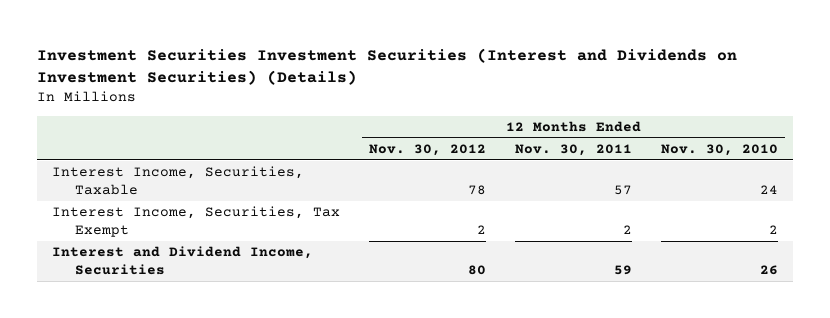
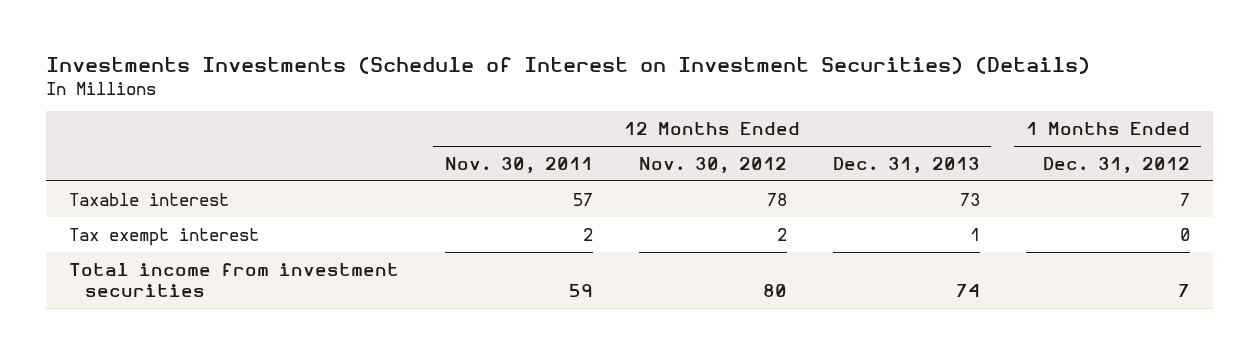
- Investment Securities Investment Securities (Interest and Dividends on Investment Securities) (Details)
+ Investments Investments (Schedule of Interest on Investment Securities) (Details)
- | 12 Months Ended Nov. 30, 2012 | 12 Months Ended Nov. 30, 2011 | 12 Months Ended Nov. 30, 2010
+ | 12 Months Ended Nov. 30, 2011 | 12 Months Ended Nov. 30, 2012 | 12 Months Ended Dec. 31, 2013 | 1 Months Ended Dec. 31, 2012
- Interest Income, Securities, Taxable | 78 | 57 | 24
- Interest Income, Securities, Tax Exempt | 2 | 2 | 2
- Interest and Dividend Income, Securities | 80 | 59 | 26
+ Taxable interest | 57 | 78 | 73 | 7
+ Tax exempt interest | 2 | 2 | 1 | 0
+ Total income from investment securities | 59 | 80 | 74 | 7

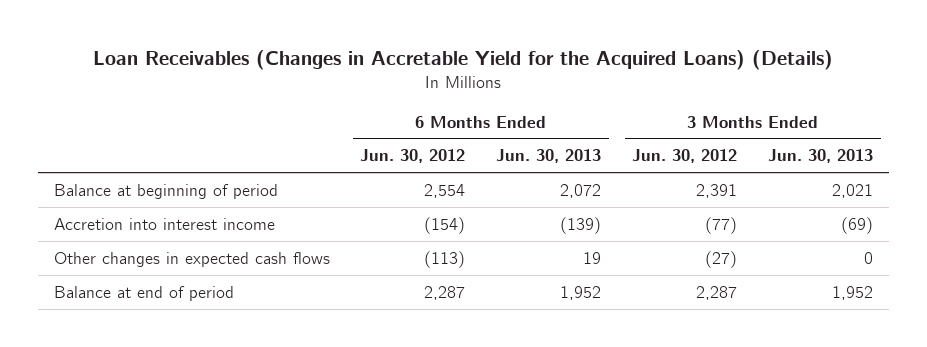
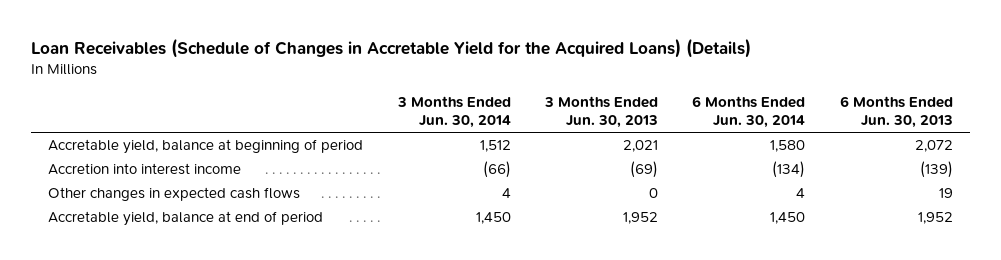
- Loan Receivables (Changes in Accretable Yield for the Acquired Loans) (Details)
+ Loan Receivables (Schedule of Changes in Accretable Yield for the Acquired Loans) (Details)
- | 6 Months Ended Jun. 30, 2012 | 6 Months Ended Jun. 30, 2013 | 3 Months Ended Jun. 30, 2012 | 3 Months Ended Jun. 30, 2013
+ | 3 Months Ended Jun. 30, 2014 | 3 Months Ended Jun. 30, 2013 | 6 Months Ended Jun. 30, 2014 | 6 Months Ended Jun. 30, 2013
- Balance at beginning of period | 2,554 | 2,072 | 2,391 | 2,021
+ Accretable yield, balance at beginning of period | 1,512 | 2,021 | 1,580 | 2,072
- Balance at end of period | 2,287 | 1,952 | 2,287 | 1,952
+ Accretable yield, balance at end of period | 1,450 | 1,952 | 1,450 | 1,952

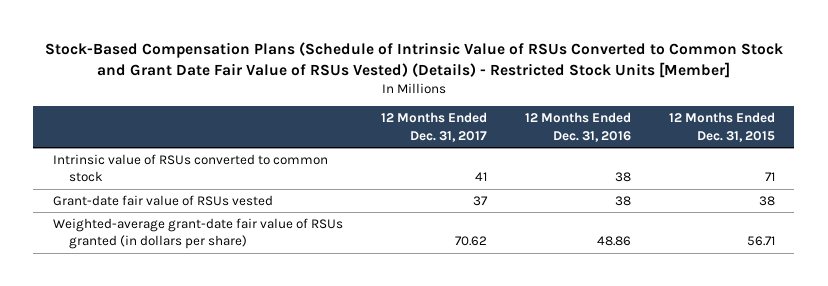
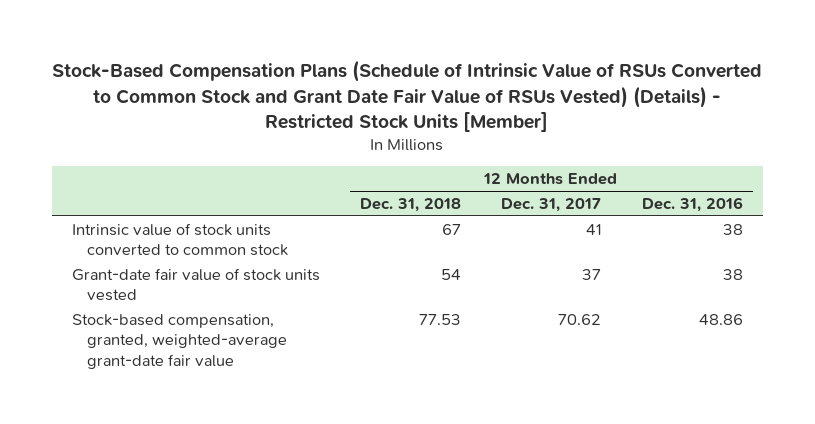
- | 12 Months Ended Dec. 31, 2017 | 12 Months Ended Dec. 31, 2016 | 12 Months Ended Dec. 31, 2015
+ | 12 Months Ended Dec. 31, 2018 | 12 Months Ended Dec. 31, 2017 | 12 Months Ended Dec. 31, 2016
- Intrinsic value of RSUs converted to common stock | 41 | 38 | 71
- Grant-date fair value of RSUs vested | 37 | 38 | 38
- Weighted-average grant-date fair value of RSUs granted (in dollars per share) | 70.62 | 48.86 | 56.71
+ Intrinsic value of stock units converted to common stock | 67 | 41 | 38
+ Grant-date fair value of stock units vested | 54 | 37 | 38
+ Stock-based compensation, granted, weighted-average grant-date fair value | 77.53 | 70.62 | 48.86

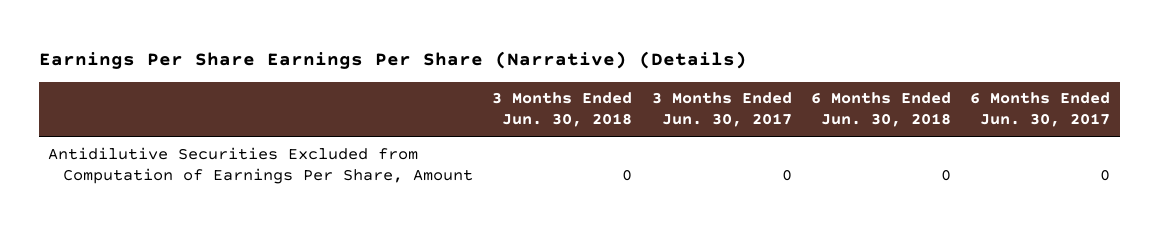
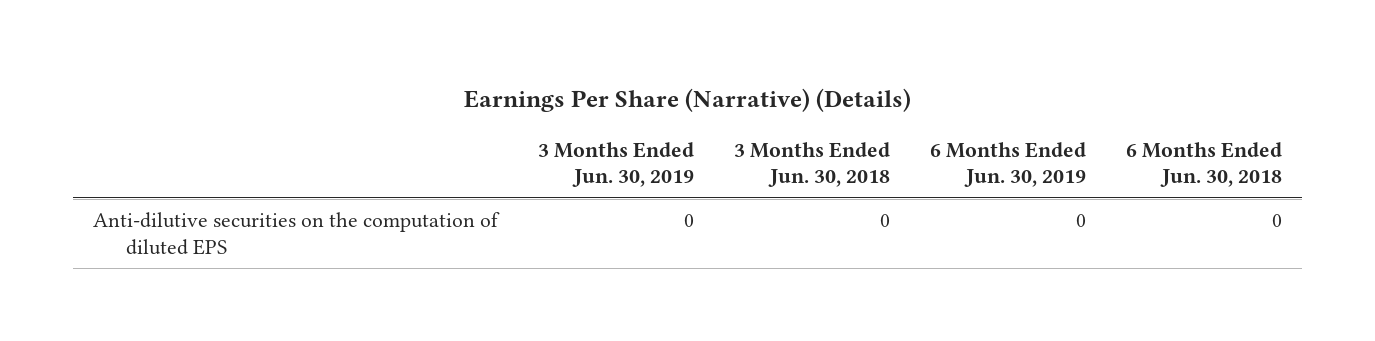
- Earnings Per Share Earnings Per Share (Narrative) (Details)
+ Earnings Per Share (Narrative) (Details)
- | 3 Months Ended Jun. 30, 2018 | 3 Months Ended Jun. 30, 2017 | 6 Months Ended Jun. 30, 2018 | 6 Months Ended Jun. 30, 2017
+ | 3 Months Ended Jun. 30, 2019 | 3 Months Ended Jun. 30, 2018 | 6 Months Ended Jun. 30, 2019 | 6 Months Ended Jun. 30, 2018
- Antidilutive Securities Excluded from Computation of Earnings Per Share, Amount | 0 | 0 | 0 | 0
+ Anti-dilutive securities on the computation of diluted EPS | 0 | 0 | 0 | 0

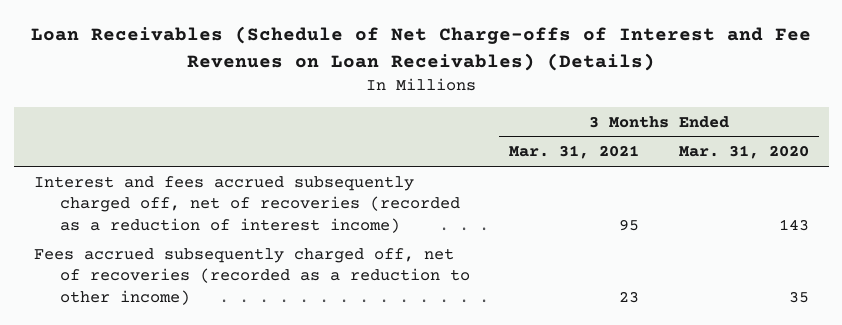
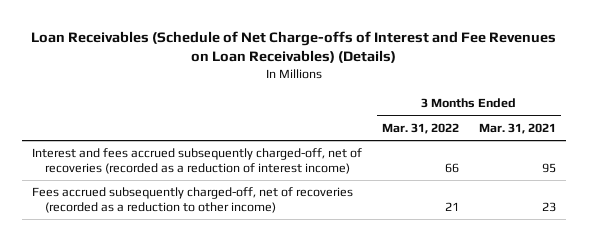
- | 3 Months Ended Mar. 31, 2021 | 3 Months Ended Mar. 31, 2020
+ | 3 Months Ended Mar. 31, 2022 | 3 Months Ended Mar. 31, 2021
- Interest and fees accrued subsequently charged off, net of recoveries (recorded as a reduction of interest income) | 95 | 143
- Fees accrued subsequently charged off, net of recoveries (recorded as a reduction to other income) | 23 | 35
+ Interest and fees accrued subsequently charged-off, net of recoveries (recorded as a reduction of interest income) | 66 | 95
+ Fees accrued subsequently charged-off, net of recoveries (recorded as a reduction to other income) | 21 | 23

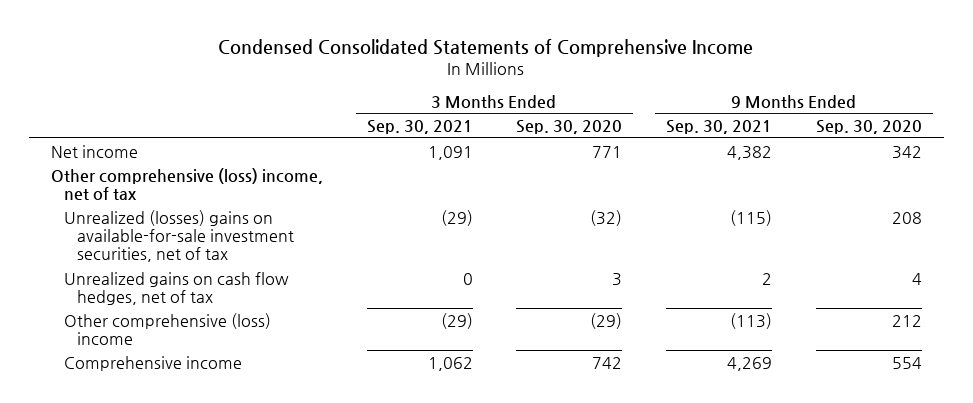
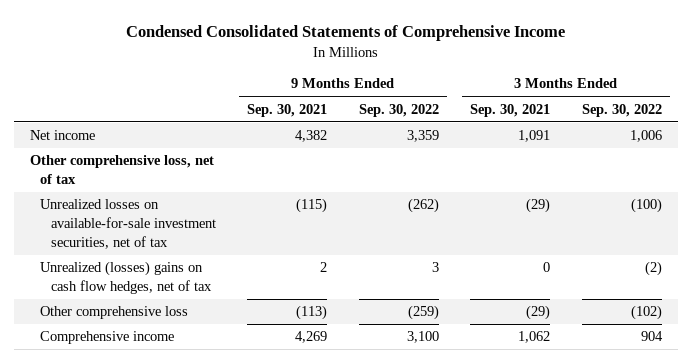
- | 3 Months Ended Sep. 30, 2021 | 3 Months Ended Sep. 30, 2020 | 9 Months Ended Sep. 30, 2021 | 9 Months Ended Sep. 30, 2020
+ | 9 Months Ended Sep. 30, 2021 | 9 Months Ended Sep. 30, 2022 | 3 Months Ended Sep. 30, 2021 | 3 Months Ended Sep. 30, 2022
- Other comprehensive (loss) income, net of tax
- Unrealized (losses) gains on available-for-sale investment securities, net of tax | (29) | (32) | (115) | 208
- Unrealized gains on cash flow hedges, net of tax | 0 | 3 | 2 | 4
- Other comprehensive (loss) income | (29) | (29) | (113) | 212
+ Other comprehensive loss, net of tax
+ Unrealized losses on available-for-sale investment securities, net of tax | (115) | (262) | (29) | (100)
+ Unrealized (losses) gains on cash flow hedges, net of tax | 2 | 3 | 0 | (2)
+ Other comprehensive loss | (113) | (259) | (29) | (102)

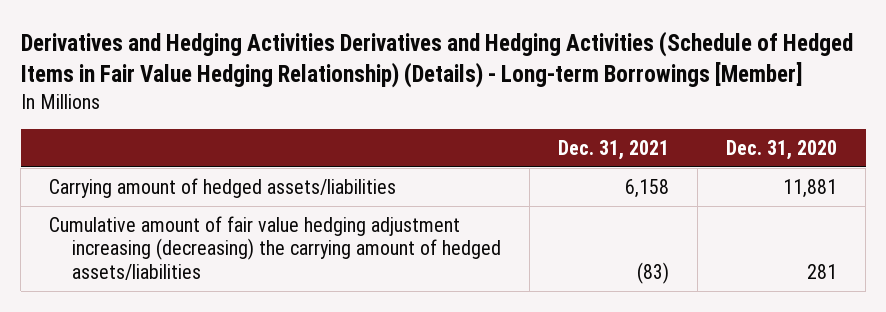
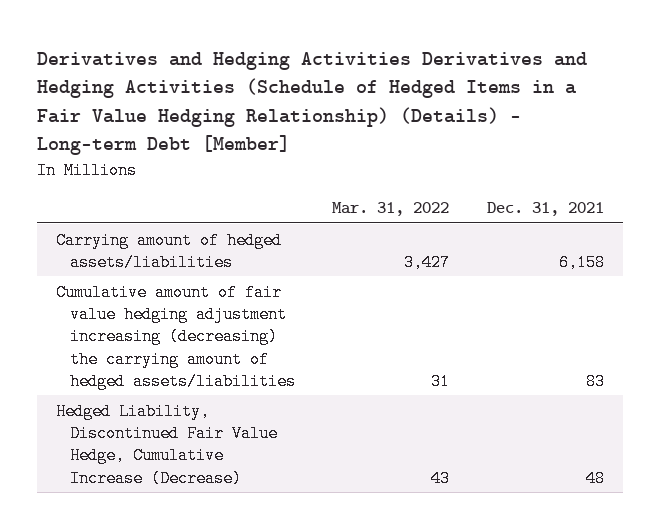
- Derivatives and Hedging Activities Derivatives and Hedging Activities (Schedule of Hedged Items in Fair Value Hedging Relationship) (Details) - Long-term Borrowings [Member]
+ Derivatives and Hedging Activities Derivatives and Hedging Activities (Schedule of Hedged Items in a Fair Value Hedging Relationship) (Details) - Long-term Debt [Member]
- | Dec. 31, 2021 | Dec. 31, 2020
+ | Mar. 31, 2022 | Dec. 31, 2021
- Cumulative amount of fair value hedging adjustment increasing (decreasing) the carrying amount of hedged assets/liabilities | (83) | 281
+ Cumulative amount of fair value hedging adjustment increasing (decreasing) the carrying amount of hedged assets/liabilities | 31 | 83
+ Hedged Liability, Discontinued Fair Value Hedge, Cumulative Increase (Decrease) | 43 | 48

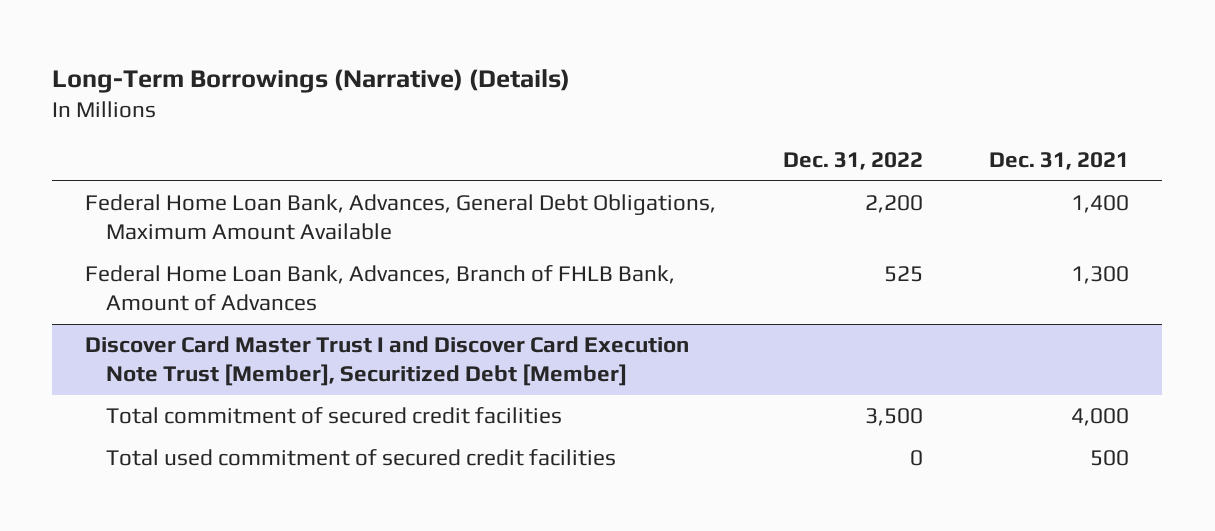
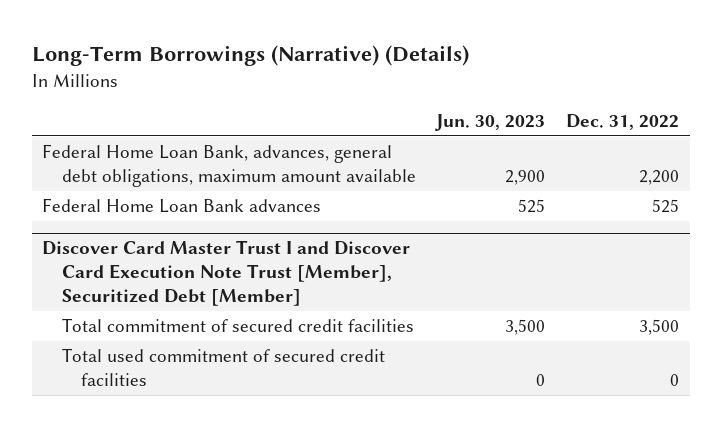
- | Dec. 31, 2022 | Dec. 31, 2021
+ | Jun. 30, 2023 | Dec. 31, 2022
- Federal Home Loan Bank, Advances, General Debt Obligations, Maximum Amount Available | 2,200 | 1,400
- Federal Home Loan Bank, Advances, Branch of FHLB Bank, Amount of Advances | 525 | 1,300
+ Federal Home Loan Bank, advances, general debt obligations, maximum amount available | 2,900 | 2,200
+ Federal Home Loan Bank advances | 525 | 525

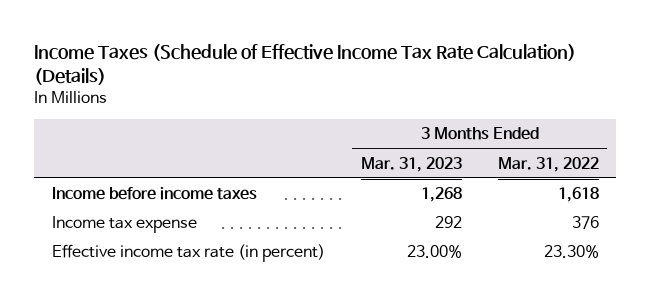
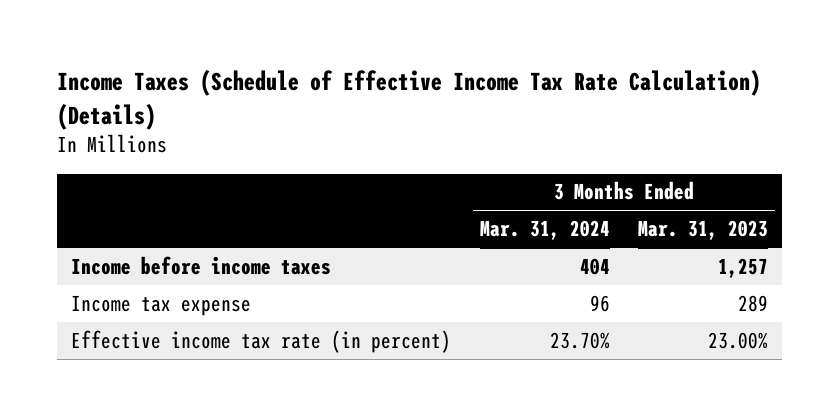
- | 3 Months Ended Mar. 31, 2023 | 3 Months Ended Mar. 31, 2022
+ | 3 Months Ended Mar. 31, 2024 | 3 Months Ended Mar. 31, 2023
- Income before income taxes | 1,268 | 1,618
- Income tax expense | 292 | 376
+ Income before income taxes | 404 | 1,257
+ Income tax expense | 96 | 289

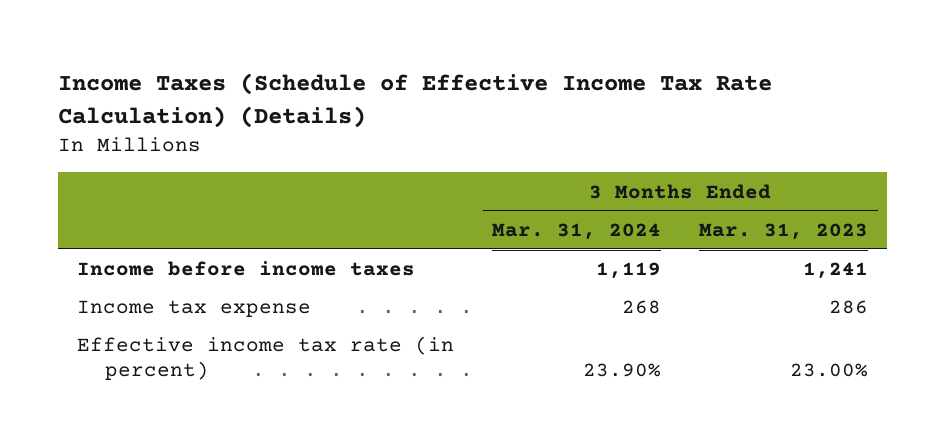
- Income before income taxes | 404 | 1,257
- Income tax expense | 96 | 289
- Effective income tax rate (in percent) | 23.70% | 23.00%
+ Income before income taxes | 1,119 | 1,241
+ Income tax expense | 268 | 286
+ Effective income tax rate (in percent) | 23.90% | 23.00%

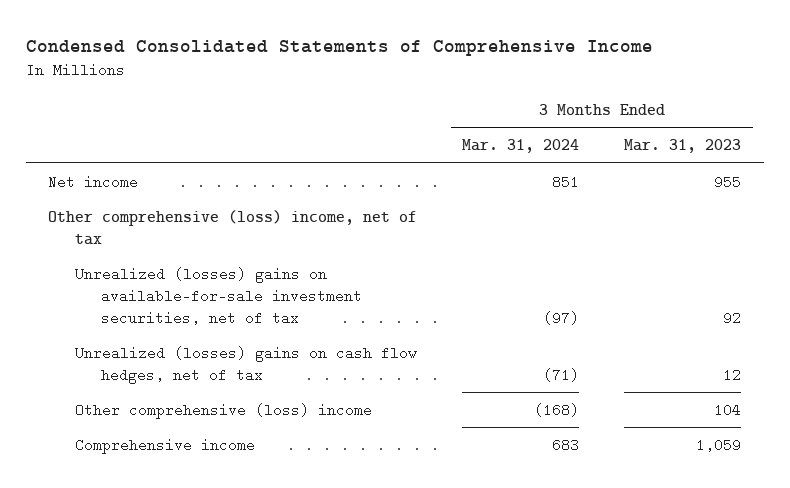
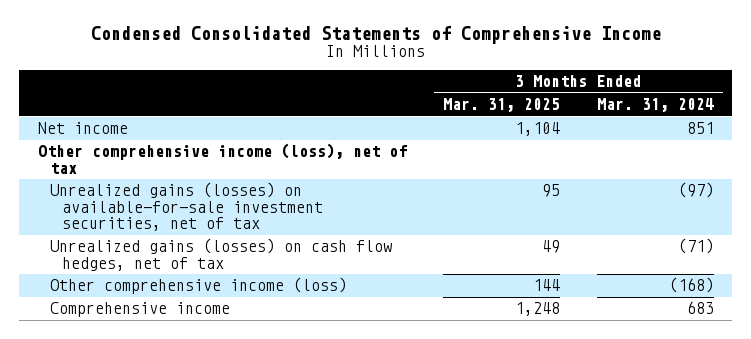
- | 3 Months Ended Mar. 31, 2024 | 3 Months Ended Mar. 31, 2023
+ | 3 Months Ended Mar. 31, 2025 | 3 Months Ended Mar. 31, 2024
- Other comprehensive (loss) income, net of tax
- Unrealized (losses) gains on available-for-sale investment securities, net of tax | (97) | 92
- Unrealized (losses) gains on cash flow hedges, net of tax | (71) | 12
- Other comprehensive (loss) income | (168) | 104
+ Other comprehensive income (loss), net of tax
+ Unrealized gains (losses) on available-for-sale investment securities, net of tax | 95 | (97)
+ Unrealized gains (losses) on cash flow hedges, net of tax | 49 | (71)
+ Other comprehensive income (loss) | 144 | (168)

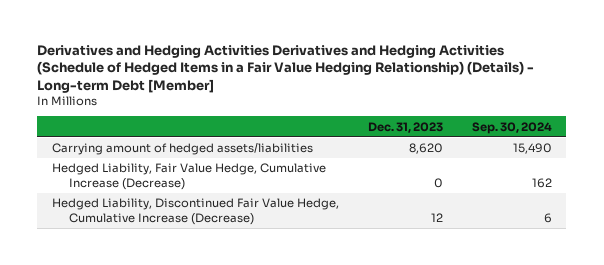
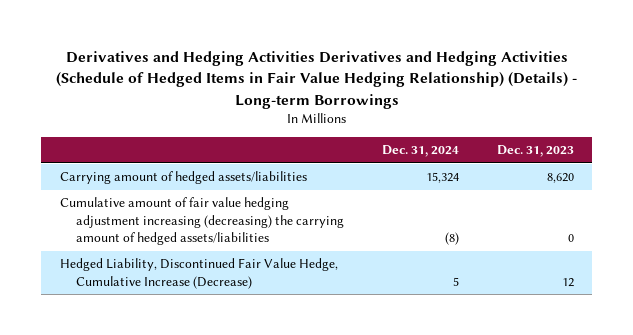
- Derivatives and Hedging Activities Derivatives and Hedging Activities (Schedule of Hedged Items in a Fair Value Hedging Relationship) (Details) - Long-term Debt [Member]
+ Derivatives and Hedging Activities Derivatives and Hedging Activities (Schedule of Hedged Items in Fair Value Hedging Relationship) (Details) - Long-term Borrowings
- | Dec. 31, 2023 | Sep. 30, 2024
+ | Dec. 31, 2024 | Dec. 31, 2023
- Hedged Liability, Fair Value Hedge, Cumulative Increase (Decrease) | 0 | 162
+ Cumulative amount of fair value hedging adjustment increasing (decreasing) the carrying amount of hedged assets/liabilities | (8) | 0

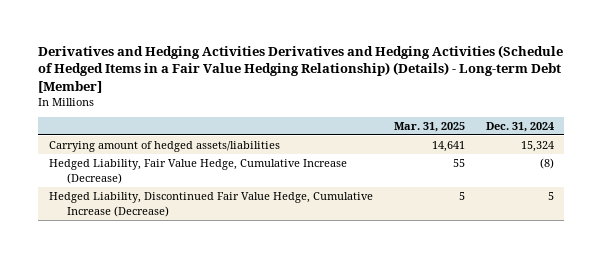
- Derivatives and Hedging Activities Derivatives and Hedging Activities (Schedule of Hedged Items in Fair Value Hedging Relationship) (Details) - Long-term Borrowings
+ Derivatives and Hedging Activities Derivatives and Hedging Activities (Schedule of Hedged Items in a Fair Value Hedging Relationship) (Details) - Long-term Debt [Member]
- | Dec. 31, 2024 | Dec. 31, 2023
+ | Mar. 31, 2025 | Dec. 31, 2024
- Cumulative amount of fair value hedging adjustment increasing (decreasing) the carrying amount of hedged assets/liabilities | (8) | 0
+ Hedged Liability, Fair Value Hedge, Cumulative Increase (Decrease) | 55 | (8)

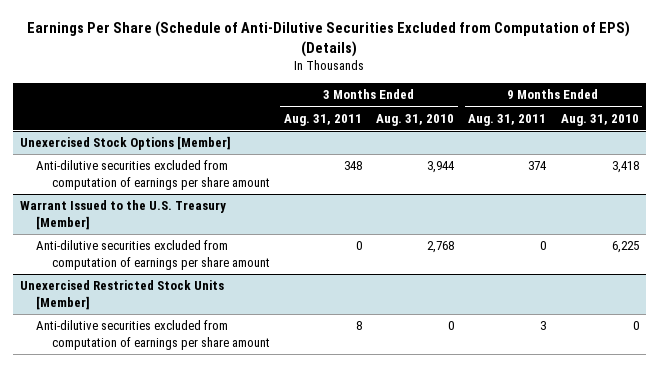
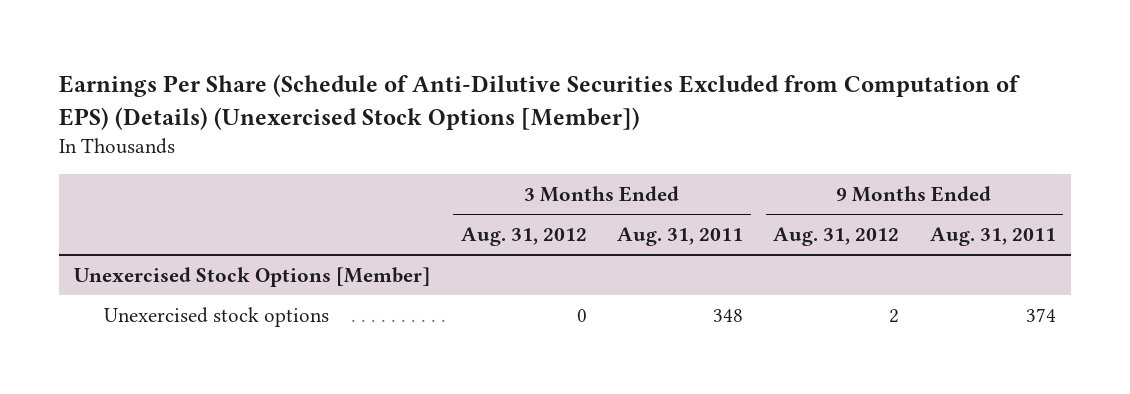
- Earnings Per Share (Schedule of Anti-Dilutive Securities Excluded from Computation of EPS) (Details)
+ Earnings Per Share (Schedule of Anti-Dilutive Securities Excluded from Computation of EPS) (Details) (Unexercised Stock Options [Member])
- | 3 Months Ended Aug. 31, 2011 | 3 Months Ended Aug. 31, 2010 | 9 Months Ended Aug. 31, 2011 | 9 Months Ended Aug. 31, 2010
+ | 3 Months Ended Aug. 31, 2012 | 3 Months Ended Aug. 31, 2011 | 9 Months Ended Aug. 31, 2012 | 9 Months Ended Aug. 31, 2011
@ Unexercised Stock Options [Member]
- Anti-dilutive securities excluded from computation of earnings per share amount | 348 | 3,944 | 374 | 3,418
- Warrant Issued to the U.S. Treasury [Member]
- Anti-dilutive securities excluded from computation of earnings per share amount | 0 | 2,768 | 0 | 6,225
- Unexercised Restricted Stock Units [Member]
- Anti-dilutive securities excluded from computation of earnings per share amount | 8 | 0 | 3 | 0
@ Unexercised Stock Options [Member]
+ Unexercised stock options | 0 | 348 | 2 | 374

